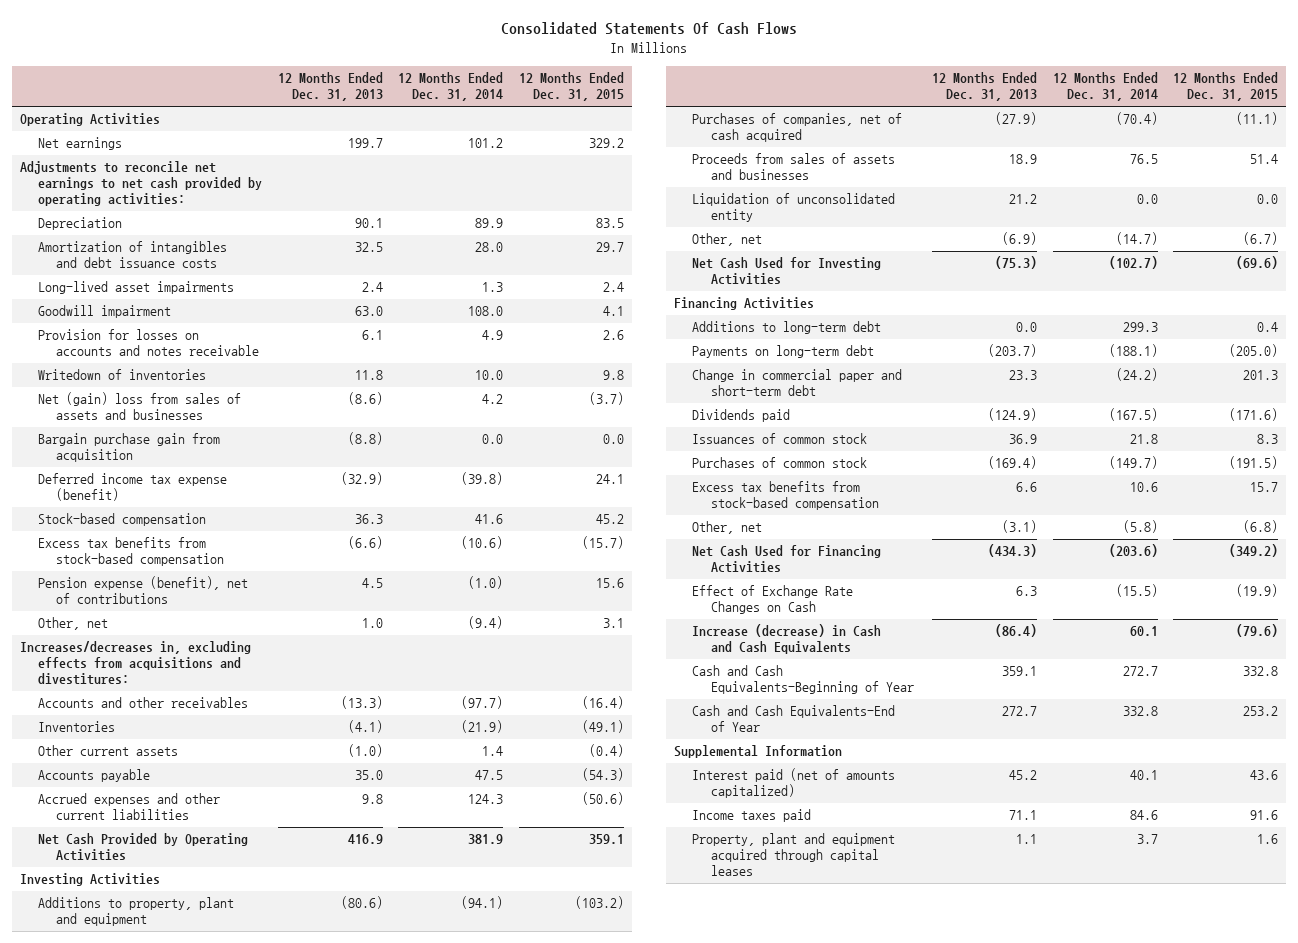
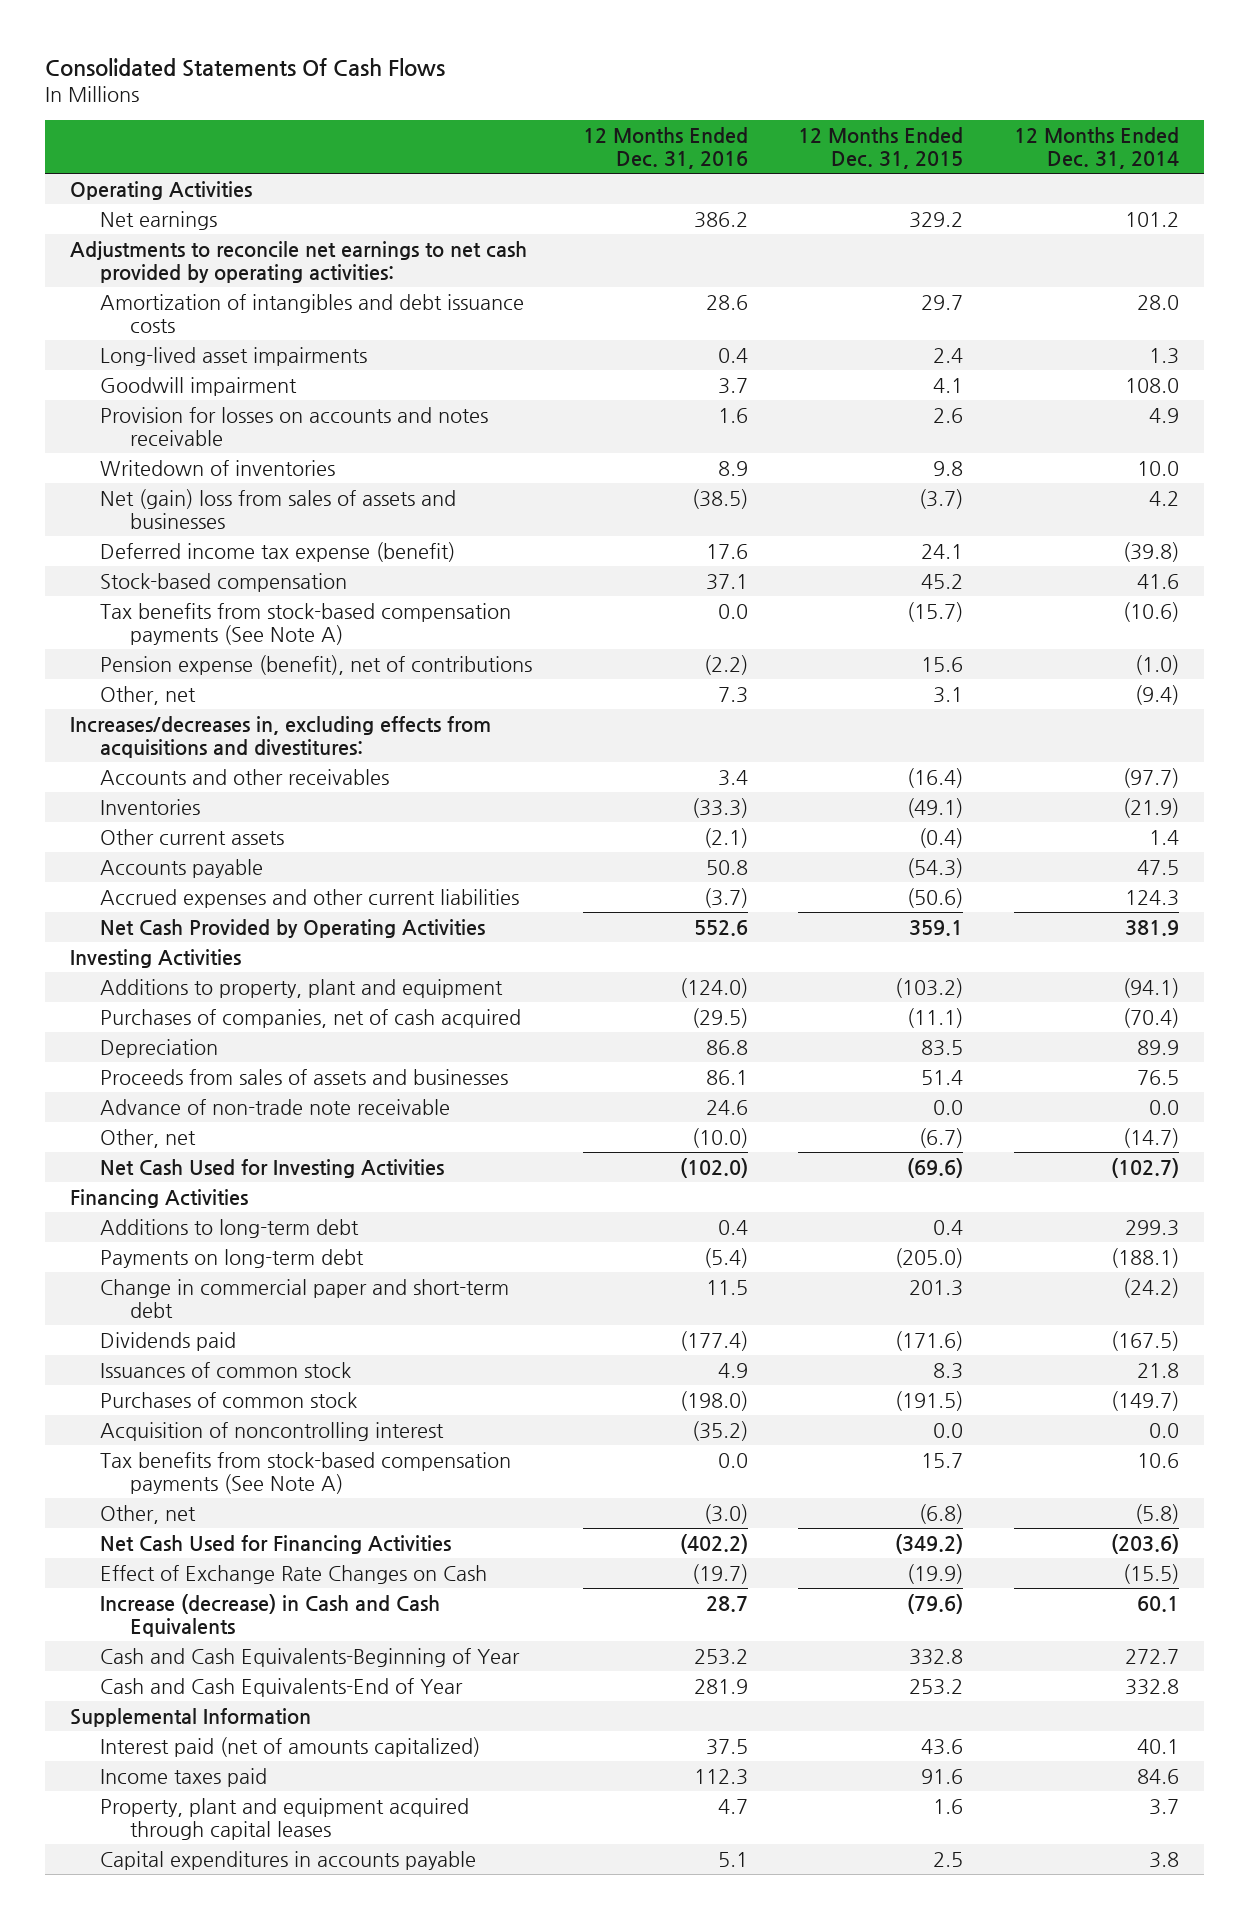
- | 12 Months Ended Dec. 31, 2013 | 12 Months Ended Dec. 31, 2014 | 12 Months Ended Dec. 31, 2015
+ | 12 Months Ended Dec. 31, 2016 | 12 Months Ended Dec. 31, 2015 | 12 Months Ended Dec. 31, 2014
- Bargain purchase gain from acquisition | (8.8) | 0.0 | 0.0
- Excess tax benefits from stock-based compensation | (6.6) | (10.6) | (15.7)
+ Tax benefits from stock-based compensation payments (See Note A) | 0.0 | (15.7) | (10.6)
moved down: Depreciation | 86.8 | 83.5 | 89.9
- Liquidation of unconsolidated entity | 21.2 | 0.0 | 0.0
+ Advance of non-trade note receivable | 24.6 | 0.0 | 0.0
- Excess tax benefits from stock-based compensation | 6.6 | 10.6 | 15.7
+ Acquisition of noncontrolling interest | (35.2) | 0.0 | 0.0
+ Tax benefits from stock-based compensation payments (See Note A) | 0.0 | 15.7 | 10.6
+ Capital expenditures in accounts payable | 5.1 | 2.5 | 3.8

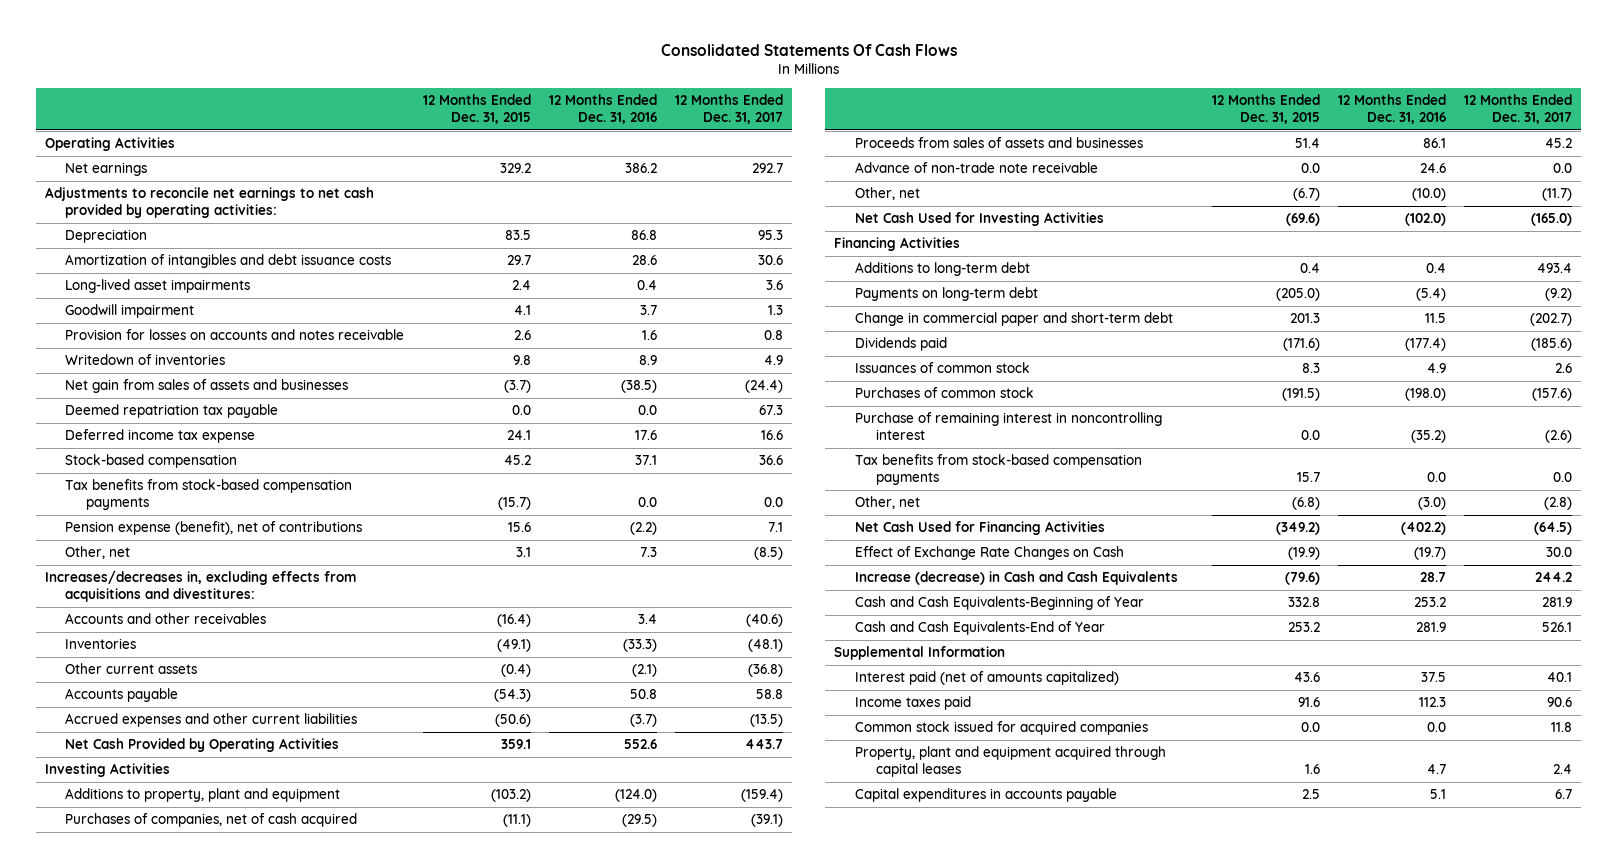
- | 12 Months Ended Dec. 31, 2016 | 12 Months Ended Dec. 31, 2015 | 12 Months Ended Dec. 31, 2014
+ | 12 Months Ended Dec. 31, 2015 | 12 Months Ended Dec. 31, 2016 | 12 Months Ended Dec. 31, 2017
moved up: Depreciation | 83.5 | 86.8 | 95.3
- Net (gain) loss from sales of assets and businesses | (38.5) | (3.7) | 4.2
- Deferred income tax expense (benefit) | 17.6 | 24.1 | (39.8)
+ Net gain from sales of assets and businesses | (3.7) | (38.5) | (24.4)
+ Deemed repatriation tax payable | 0.0 | 0.0 | 67.3
+ Deferred income tax expense | 24.1 | 17.6 | 16.6
- Tax benefits from stock-based compensation payments (See Note A) | 0.0 | (15.7) | (10.6)
+ Tax benefits from stock-based compensation payments | (15.7) | 0.0 | 0.0
- Acquisition of noncontrolling interest | (35.2) | 0.0 | 0.0
- Tax benefits from stock-based compensation payments (See Note A) | 0.0 | 15.7 | 10.6
+ Purchase of remaining interest in noncontrolling interest | 0.0 | (35.2) | (2.6)
+ Tax benefits from stock-based compensation payments | 15.7 | 0.0 | 0.0
+ Common stock issued for acquired companies | 0.0 | 0.0 | 11.8

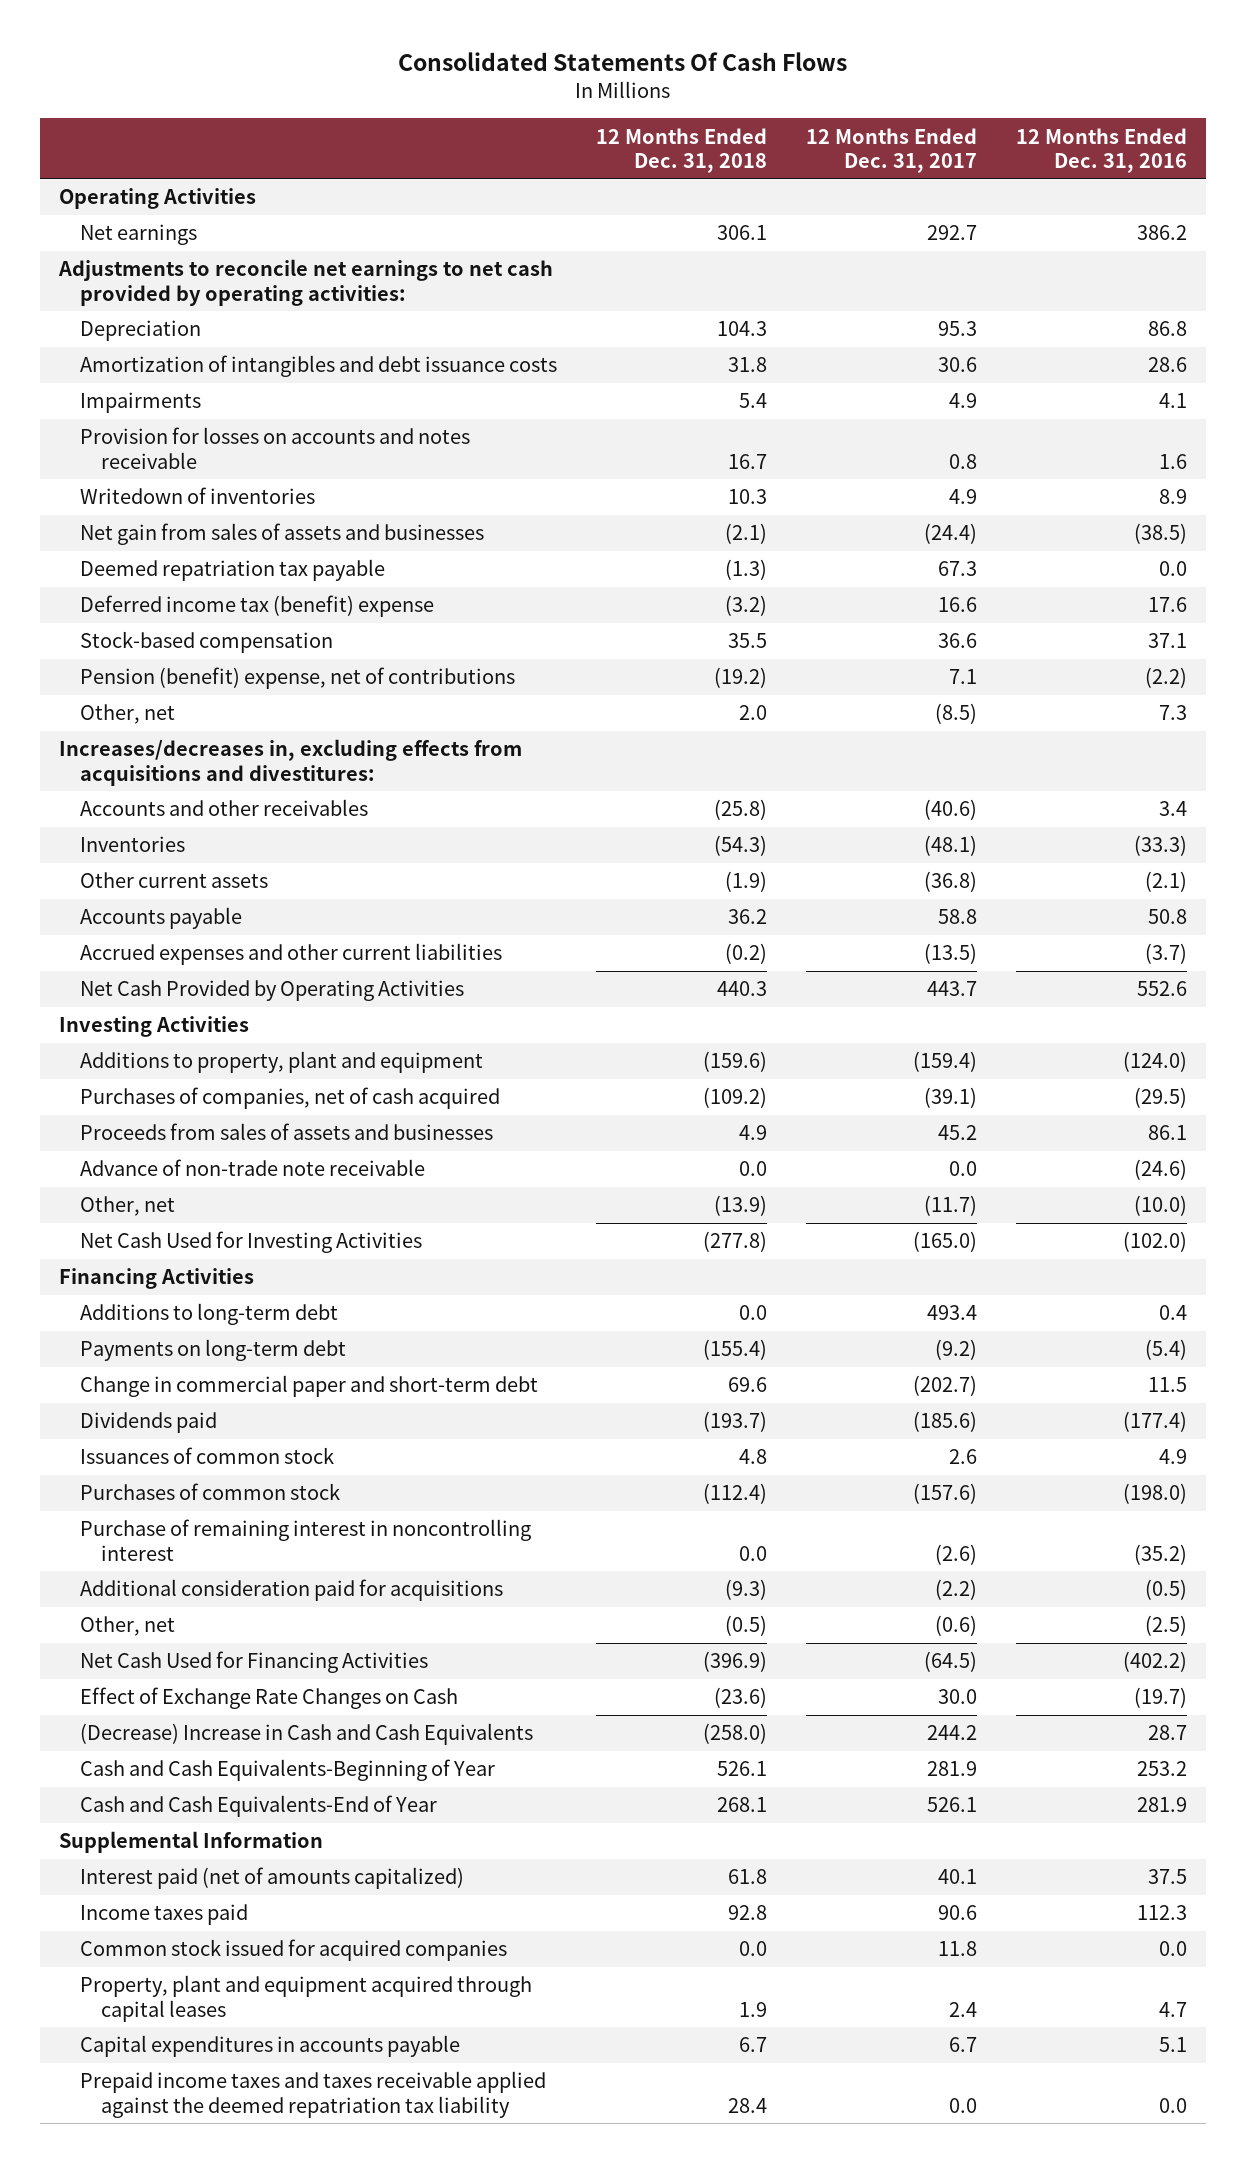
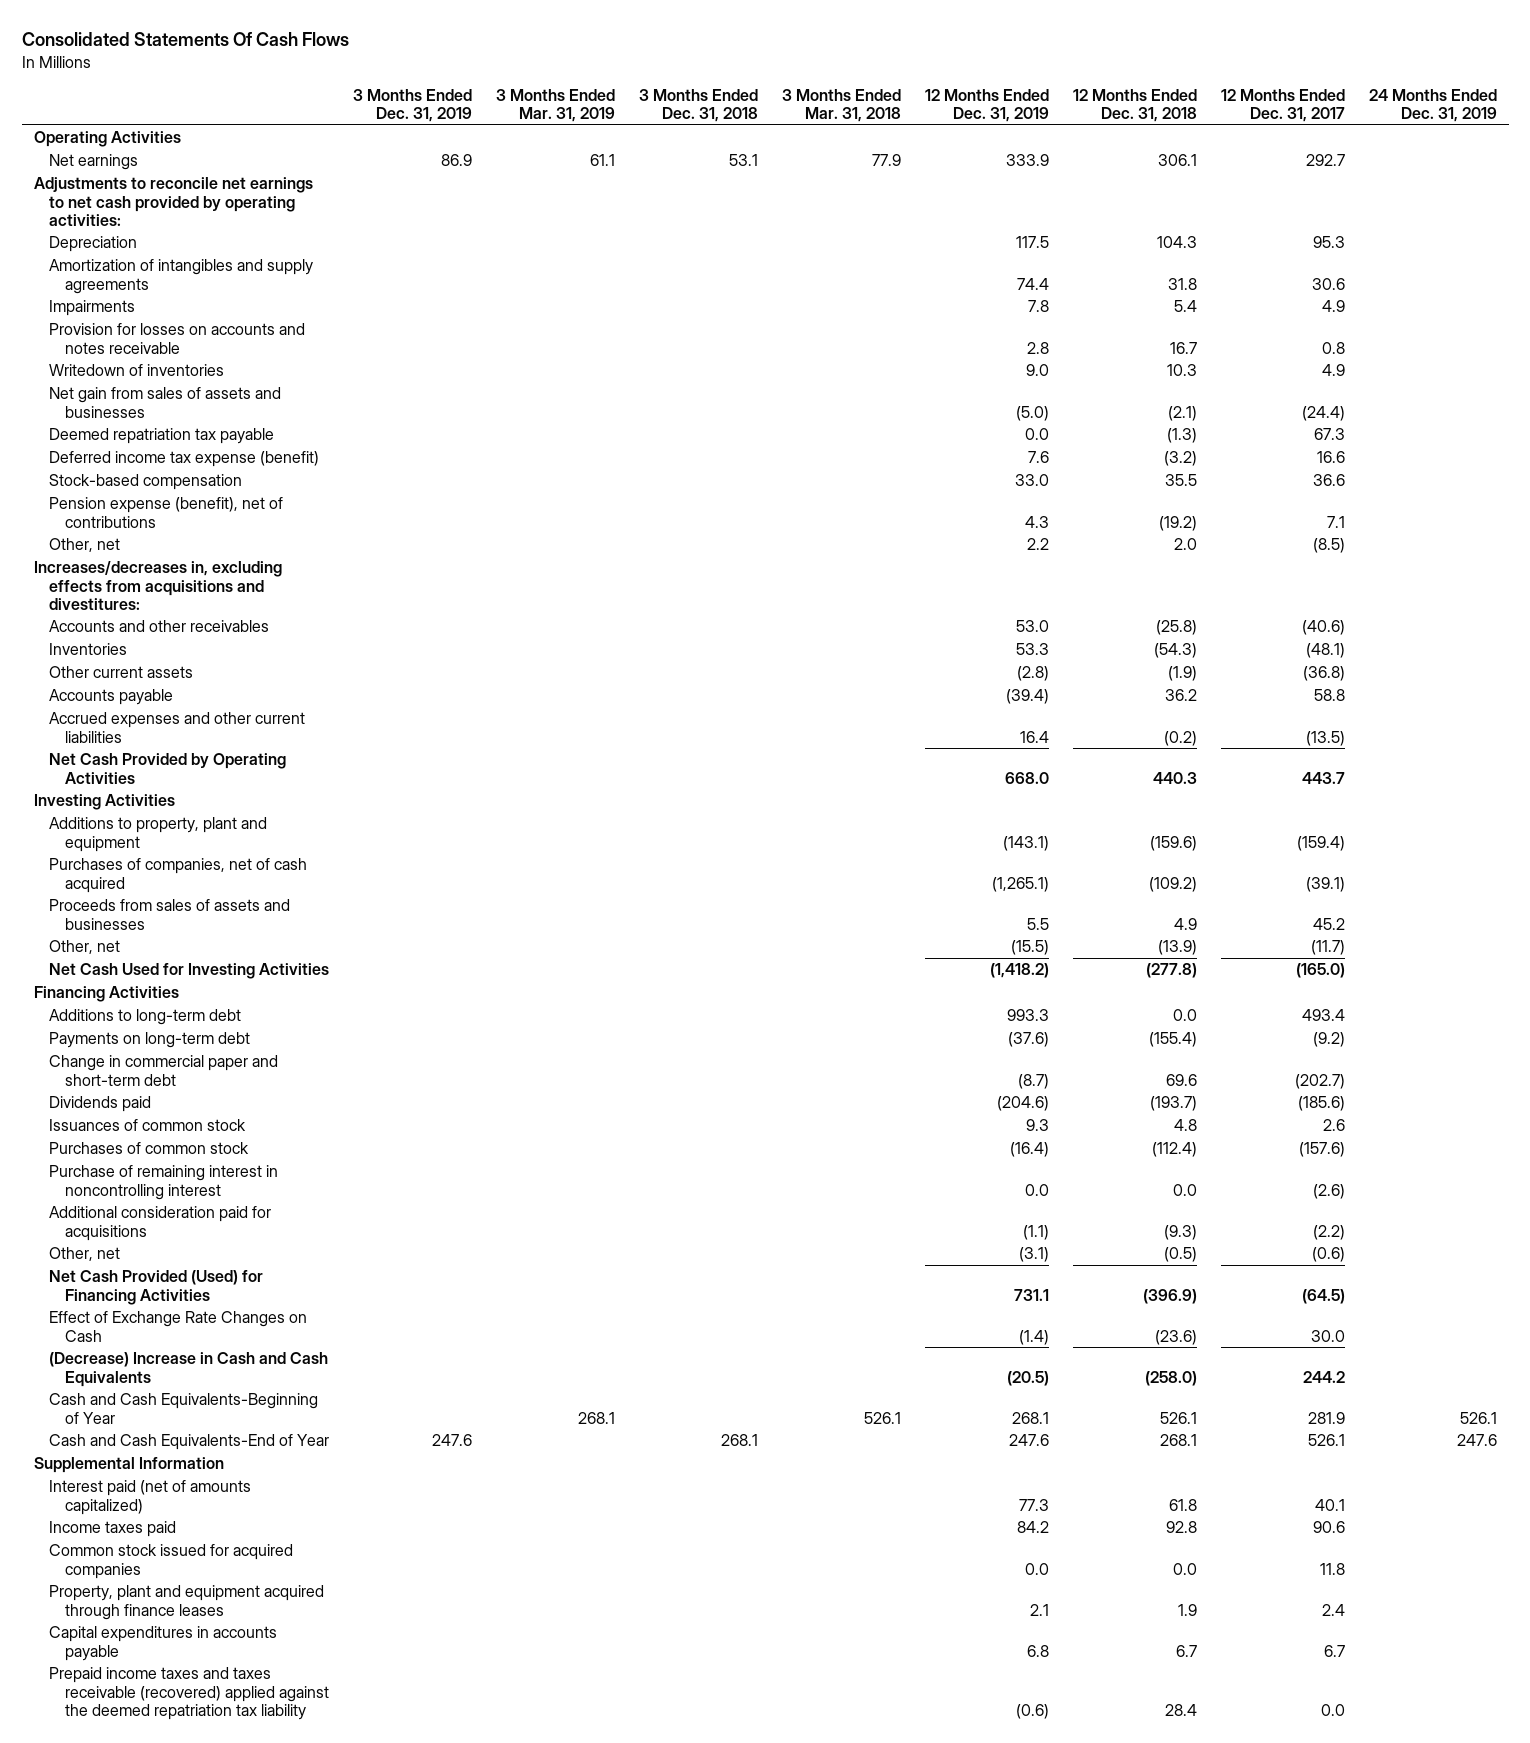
- | 12 Months Ended Dec. 31, 2018 | 12 Months Ended Dec. 31, 2017 | 12 Months Ended Dec. 31, 2016
+ | 3 Months Ended Dec. 31, 2019 | 3 Months Ended Mar. 31, 2019 | 3 Months Ended Dec. 31, 2018 | 3 Months Ended Mar. 31, 2018 | 12 Months Ended Dec. 31, 2019 | 12 Months Ended Dec. 31, 2018 | 12 Months Ended Dec. 31, 2017 | 24 Months Ended Dec. 31, 2019
- Amortization of intangibles and debt issuance costs | 31.8 | 30.6 | 28.6
+ Amortization of intangibles and supply agreements | | | | | 74.4 | 31.8 | 30.6 |
- Deferred income tax (benefit) expense | (3.2) | 16.6 | 17.6
+ Deferred income tax expense (benefit) | | | | | 7.6 | (3.2) | 16.6 |
- Pension (benefit) expense, net of contributions | (19.2) | 7.1 | (2.2)
+ Pension expense (benefit), net of contributions | | | | | 4.3 | (19.2) | 7.1 |
- Advance of non-trade note receivable | 0.0 | 0.0 | (24.6)
- Net Cash Used for Financing Activities | (396.9) | (64.5) | (402.2)
+ Net Cash Provided (Used) for Financing Activities | | | | | 731.1 | (396.9) | (64.5) |
- Property, plant and equipment acquired through capital leases | 1.9 | 2.4 | 4.7
+ Property, plant and equipment acquired through finance leases | | | | | 2.1 | 1.9 | 2.4 |
- Prepaid income taxes and taxes receivable applied against the deemed repatriation tax liability | 28.4 | 0.0 | 0.0
+ Prepaid income taxes and taxes receivable (recovered) applied against the deemed repatriation tax liability | | | | | (0.6) | 28.4 | 0.0 |

